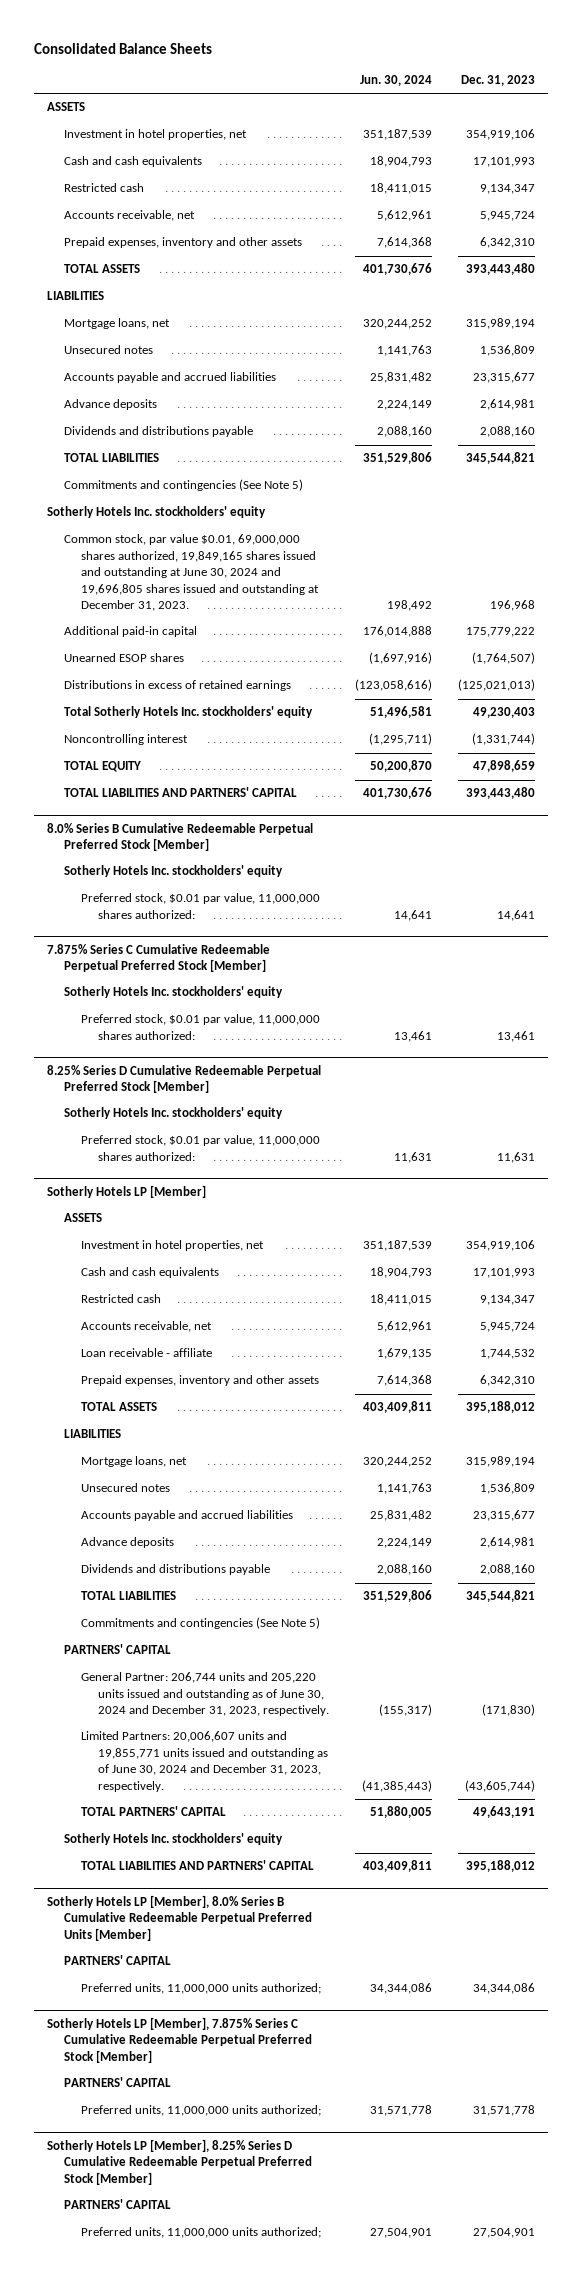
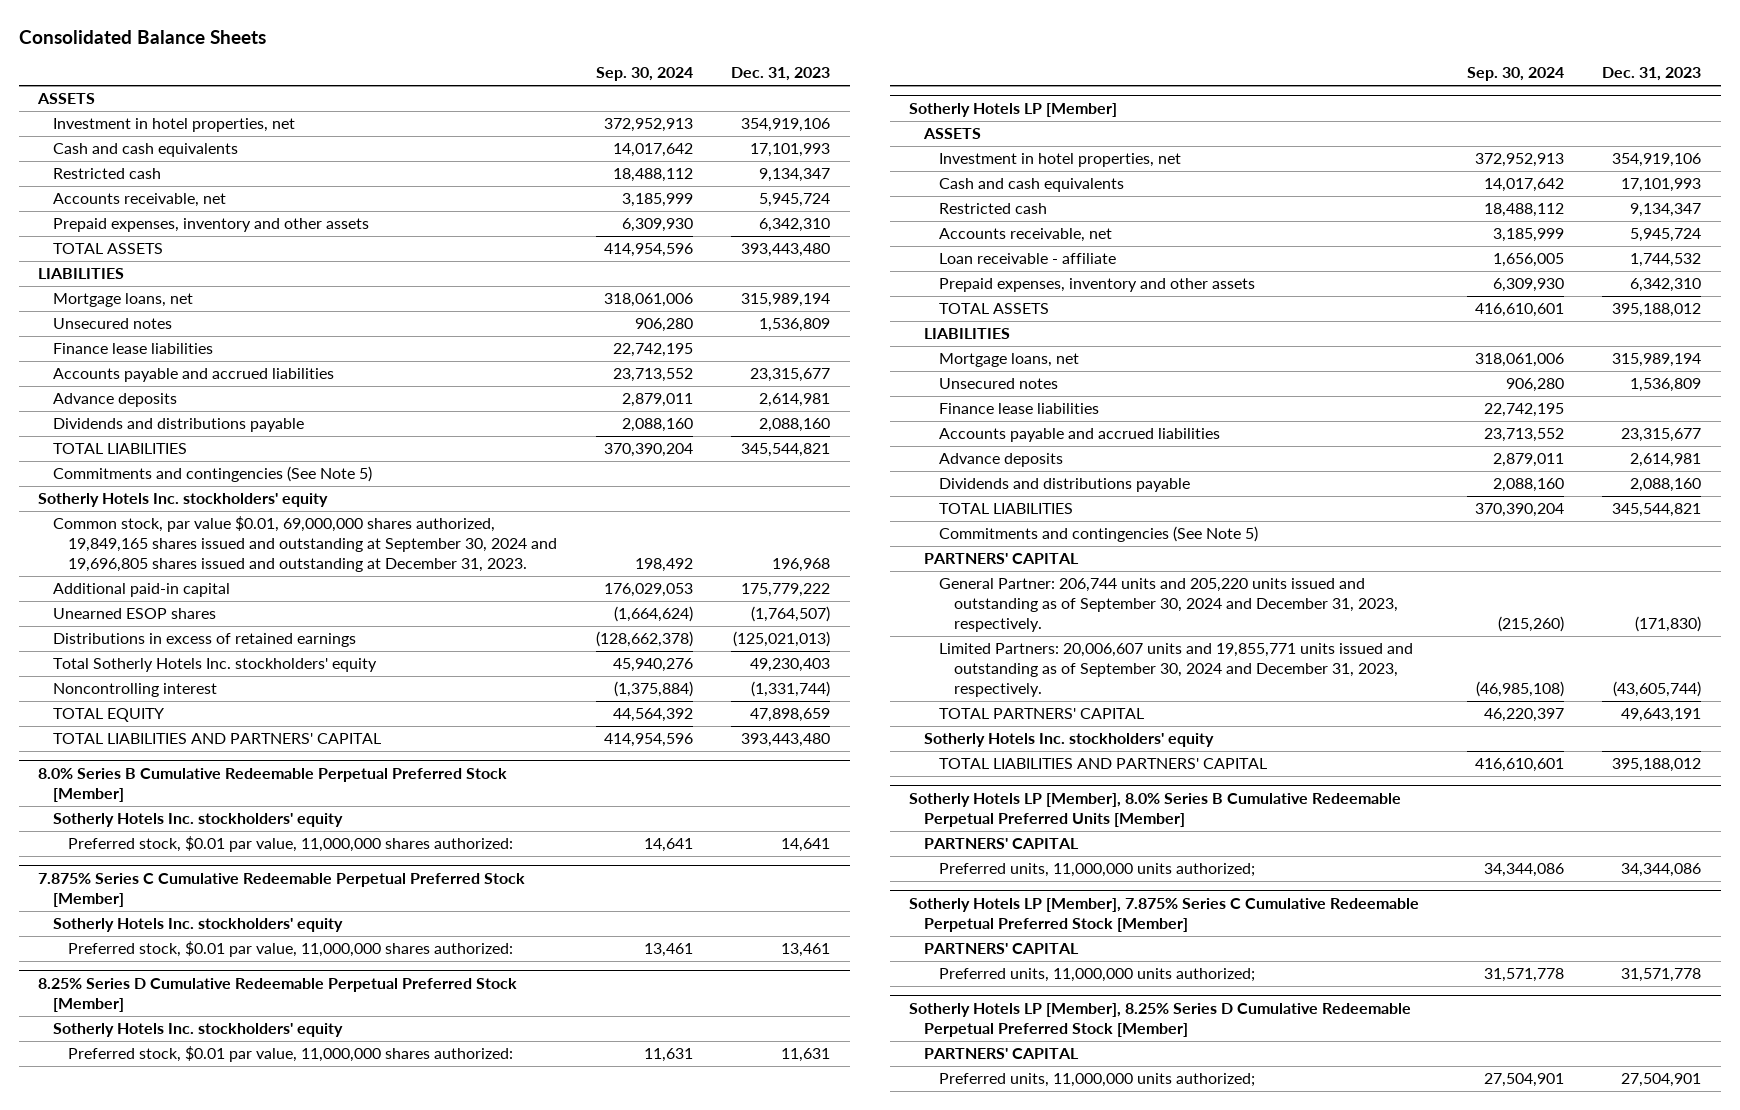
- | Jun. 30, 2024 | Dec. 31, 2023
+ | Sep. 30, 2024 | Dec. 31, 2023
+ Finance lease liabilities | 22,742,195 |
- Common stock, par value $0.01, 69,000,000 shares authorized, 19,849,165 shares issued and outstanding at June 30, 2024 and 19,696,805 shares issued and outstanding at December 31, 2023. | 198,492 | 196,968
+ Common stock, par value $0.01, 69,000,000 shares authorized, 19,849,165 shares issued and outstanding at September 30, 2024 and 19,696,805 shares issued and outstanding at December 31, 2023. | 198,492 | 196,968
@ Sotherly Hotels LP [Member]
+ Finance lease liabilities | 22,742,195 |
- General Partner: 206,744 units and 205,220 units issued and outstanding as of June 30, 2024 and December 31, 2023, respectively. | (155,317) | (171,830)
- Limited Partners: 20,006,607 units and 19,855,771 units issued and outstanding as of June 30, 2024 and December 31, 2023, respectively. | (41,385,443) | (43,605,744)
+ General Partner: 206,744 units and 205,220 units issued and outstanding as of September 30, 2024 and December 31, 2023, respectively. | (215,260) | (171,830)
+ Limited Partners: 20,006,607 units and 19,855,771 units issued and outstanding as of September 30, 2024 and December 31, 2023, respectively. | (46,985,108) | (43,605,744)

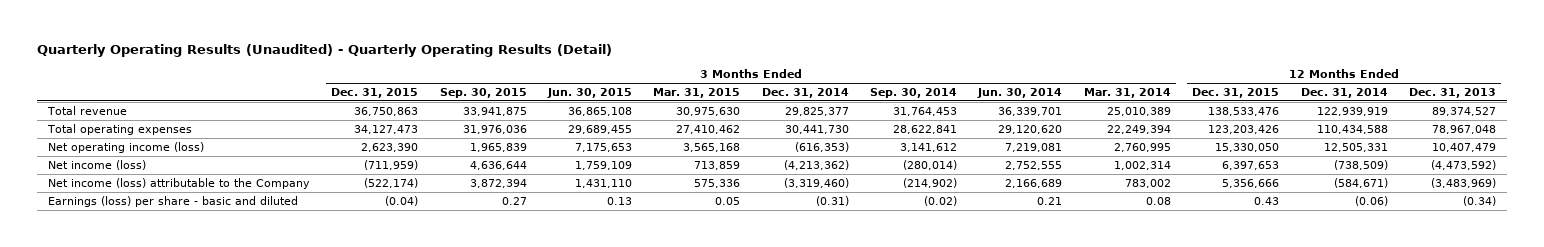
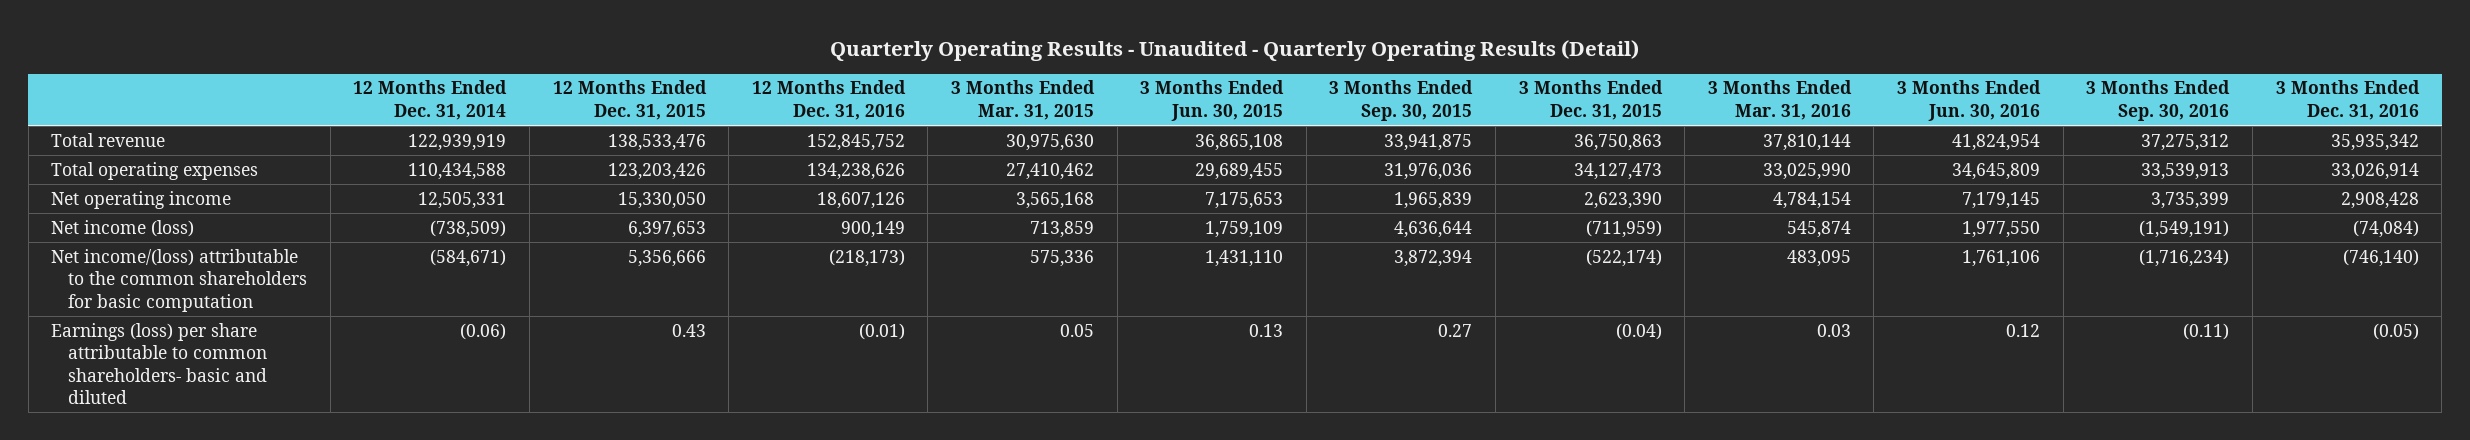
- Quarterly Operating Results (Unaudited) - Quarterly Operating Results (Detail)
+ Quarterly Operating Results - Unaudited - Quarterly Operating Results (Detail)
- | 3 Months Ended Dec. 31, 2015 | 3 Months Ended Sep. 30, 2015 | 3 Months Ended Jun. 30, 2015 | 3 Months Ended Mar. 31, 2015 | 3 Months Ended Dec. 31, 2014 | 3 Months Ended Sep. 30, 2014 | 3 Months Ended Jun. 30, 2014 | 3 Months Ended Mar. 31, 2014 | 12 Months Ended Dec. 31, 2015 | 12 Months Ended Dec. 31, 2014 | 12 Months Ended Dec. 31, 2013
+ | 12 Months Ended Dec. 31, 2014 | 12 Months Ended Dec. 31, 2015 | 12 Months Ended Dec. 31, 2016 | 3 Months Ended Mar. 31, 2015 | 3 Months Ended Jun. 30, 2015 | 3 Months Ended Sep. 30, 2015 | 3 Months Ended Dec. 31, 2015 | 3 Months Ended Mar. 31, 2016 | 3 Months Ended Jun. 30, 2016 | 3 Months Ended Sep. 30, 2016 | 3 Months Ended Dec. 31, 2016
- Net operating income (loss) | 2,623,390 | 1,965,839 | 7,175,653 | 3,565,168 | (616,353) | 3,141,612 | 7,219,081 | 2,760,995 | 15,330,050 | 12,505,331 | 10,407,479
+ Net operating income | 12,505,331 | 15,330,050 | 18,607,126 | 3,565,168 | 7,175,653 | 1,965,839 | 2,623,390 | 4,784,154 | 7,179,145 | 3,735,399 | 2,908,428
- Net income (loss) attributable to the Company | (522,174) | 3,872,394 | 1,431,110 | 575,336 | (3,319,460) | (214,902) | 2,166,689 | 783,002 | 5,356,666 | (584,671) | (3,483,969)
- Earnings (loss) per share - basic and diluted | (0.04) | 0.27 | 0.13 | 0.05 | (0.31) | (0.02) | 0.21 | 0.08 | 0.43 | (0.06) | (0.34)
+ Net income/(loss) attributable to the common shareholders for basic computation | (584,671) | 5,356,666 | (218,173) | 575,336 | 1,431,110 | 3,872,394 | (522,174) | 483,095 | 1,761,106 | (1,716,234) | (746,140)
+ Earnings (loss) per share attributable to common shareholders- basic and diluted | (0.06) | 0.43 | (0.01) | 0.05 | 0.13 | 0.27 | (0.04) | 0.03 | 0.12 | (0.11) | (0.05)

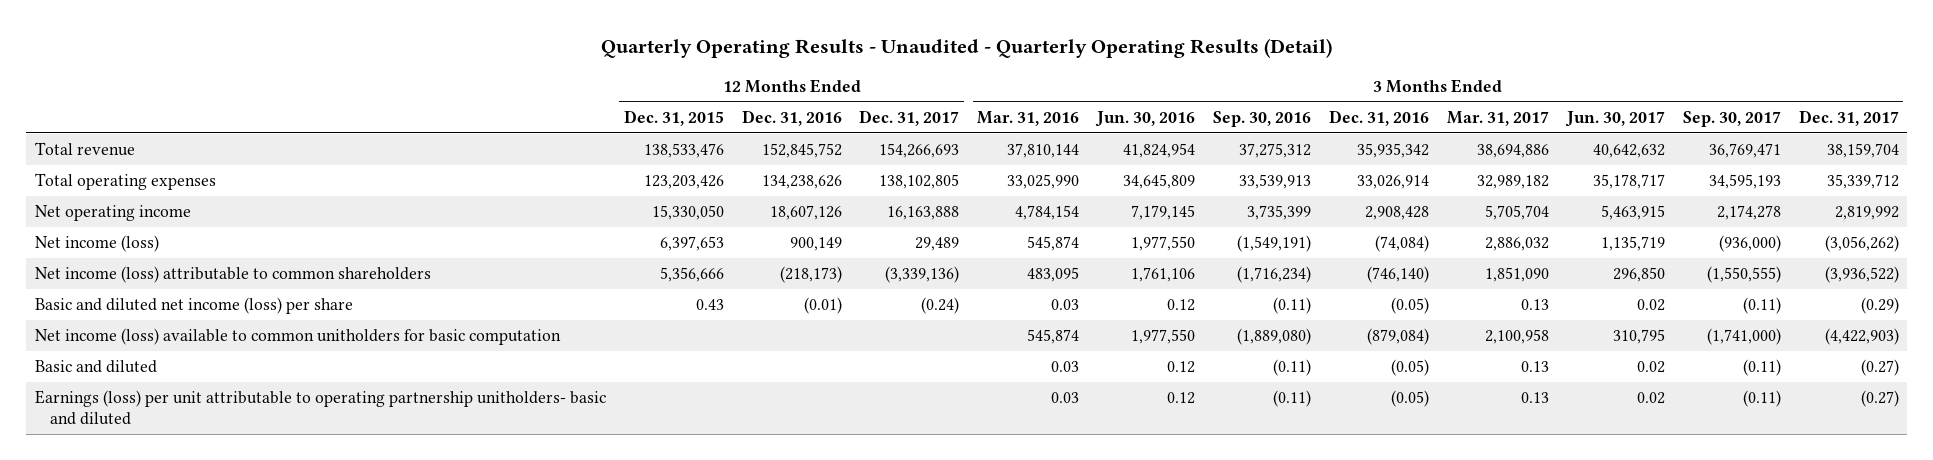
- | 12 Months Ended Dec. 31, 2014 | 12 Months Ended Dec. 31, 2015 | 12 Months Ended Dec. 31, 2016 | 3 Months Ended Mar. 31, 2015 | 3 Months Ended Jun. 30, 2015 | 3 Months Ended Sep. 30, 2015 | 3 Months Ended Dec. 31, 2015 | 3 Months Ended Mar. 31, 2016 | 3 Months Ended Jun. 30, 2016 | 3 Months Ended Sep. 30, 2016 | 3 Months Ended Dec. 31, 2016
+ | 12 Months Ended Dec. 31, 2015 | 12 Months Ended Dec. 31, 2016 | 12 Months Ended Dec. 31, 2017 | 3 Months Ended Mar. 31, 2016 | 3 Months Ended Jun. 30, 2016 | 3 Months Ended Sep. 30, 2016 | 3 Months Ended Dec. 31, 2016 | 3 Months Ended Mar. 31, 2017 | 3 Months Ended Jun. 30, 2017 | 3 Months Ended Sep. 30, 2017 | 3 Months Ended Dec. 31, 2017
- Net income/(loss) attributable to the common shareholders for basic computation | (584,671) | 5,356,666 | (218,173) | 575,336 | 1,431,110 | 3,872,394 | (522,174) | 483,095 | 1,761,106 | (1,716,234) | (746,140)
- Earnings (loss) per share attributable to common shareholders- basic and diluted | (0.06) | 0.43 | (0.01) | 0.05 | 0.13 | 0.27 | (0.04) | 0.03 | 0.12 | (0.11) | (0.05)
+ Net income (loss) attributable to common shareholders | 5,356,666 | (218,173) | (3,339,136) | 483,095 | 1,761,106 | (1,716,234) | (746,140) | 1,851,090 | 296,850 | (1,550,555) | (3,936,522)
+ Basic and diluted net income (loss) per share | 0.43 | (0.01) | (0.24) | 0.03 | 0.12 | (0.11) | (0.05) | 0.13 | 0.02 | (0.11) | (0.29)
+ Net income (loss) available to common unitholders for basic computation | | | | 545,874 | 1,977,550 | (1,889,080) | (879,084) | 2,100,958 | 310,795 | (1,741,000) | (4,422,903)
+ Basic and diluted | | | | 0.03 | 0.12 | (0.11) | (0.05) | 0.13 | 0.02 | (0.11) | (0.27)
+ Earnings (loss) per unit attributable to operating partnership unitholders- basic and diluted | | | | 0.03 | 0.12 | (0.11) | (0.05) | 0.13 | 0.02 | (0.11) | (0.27)

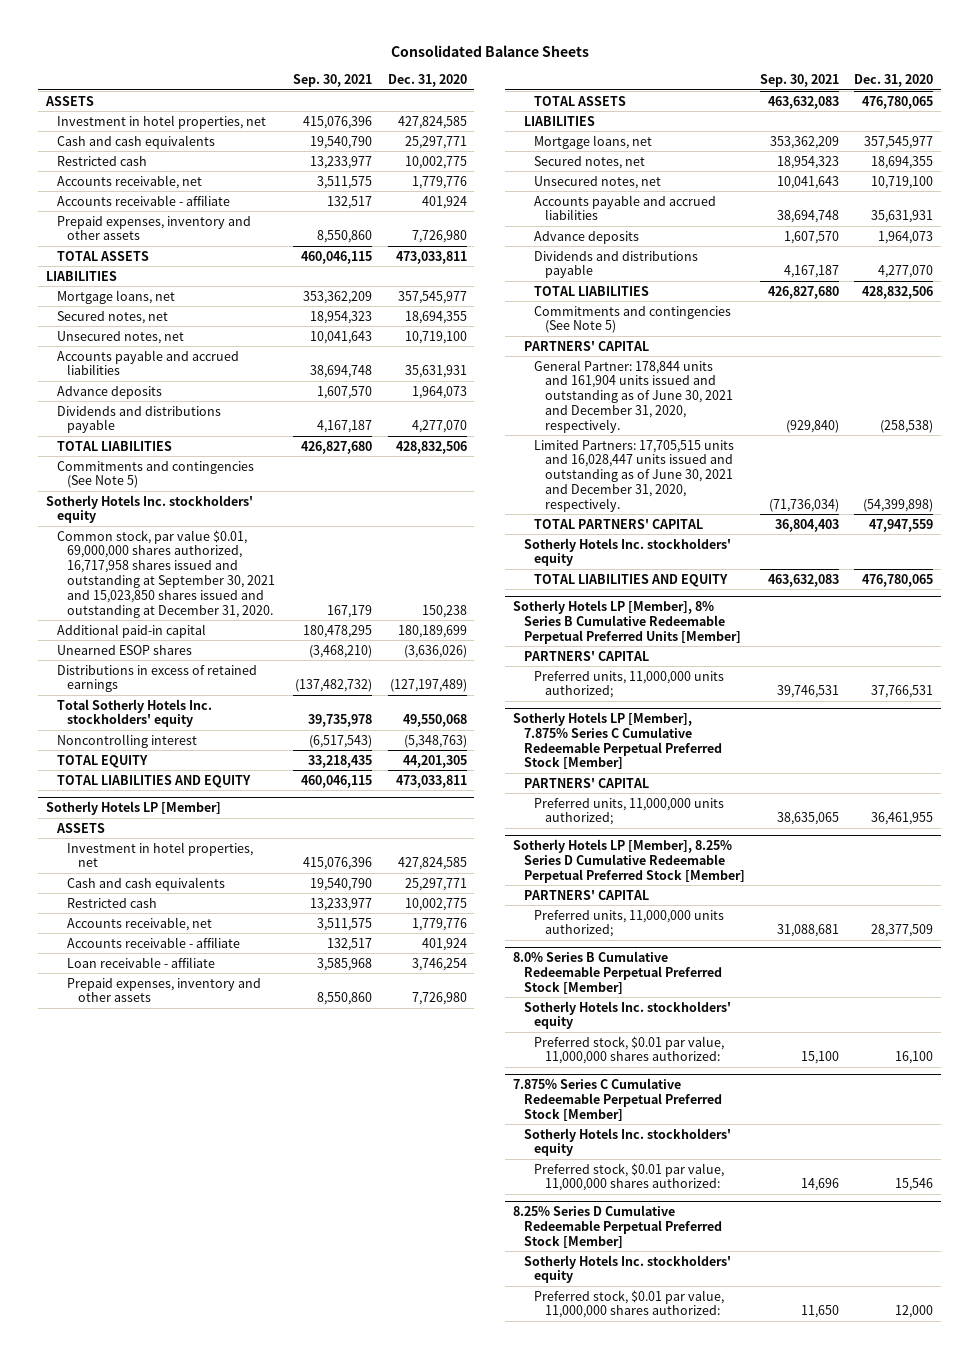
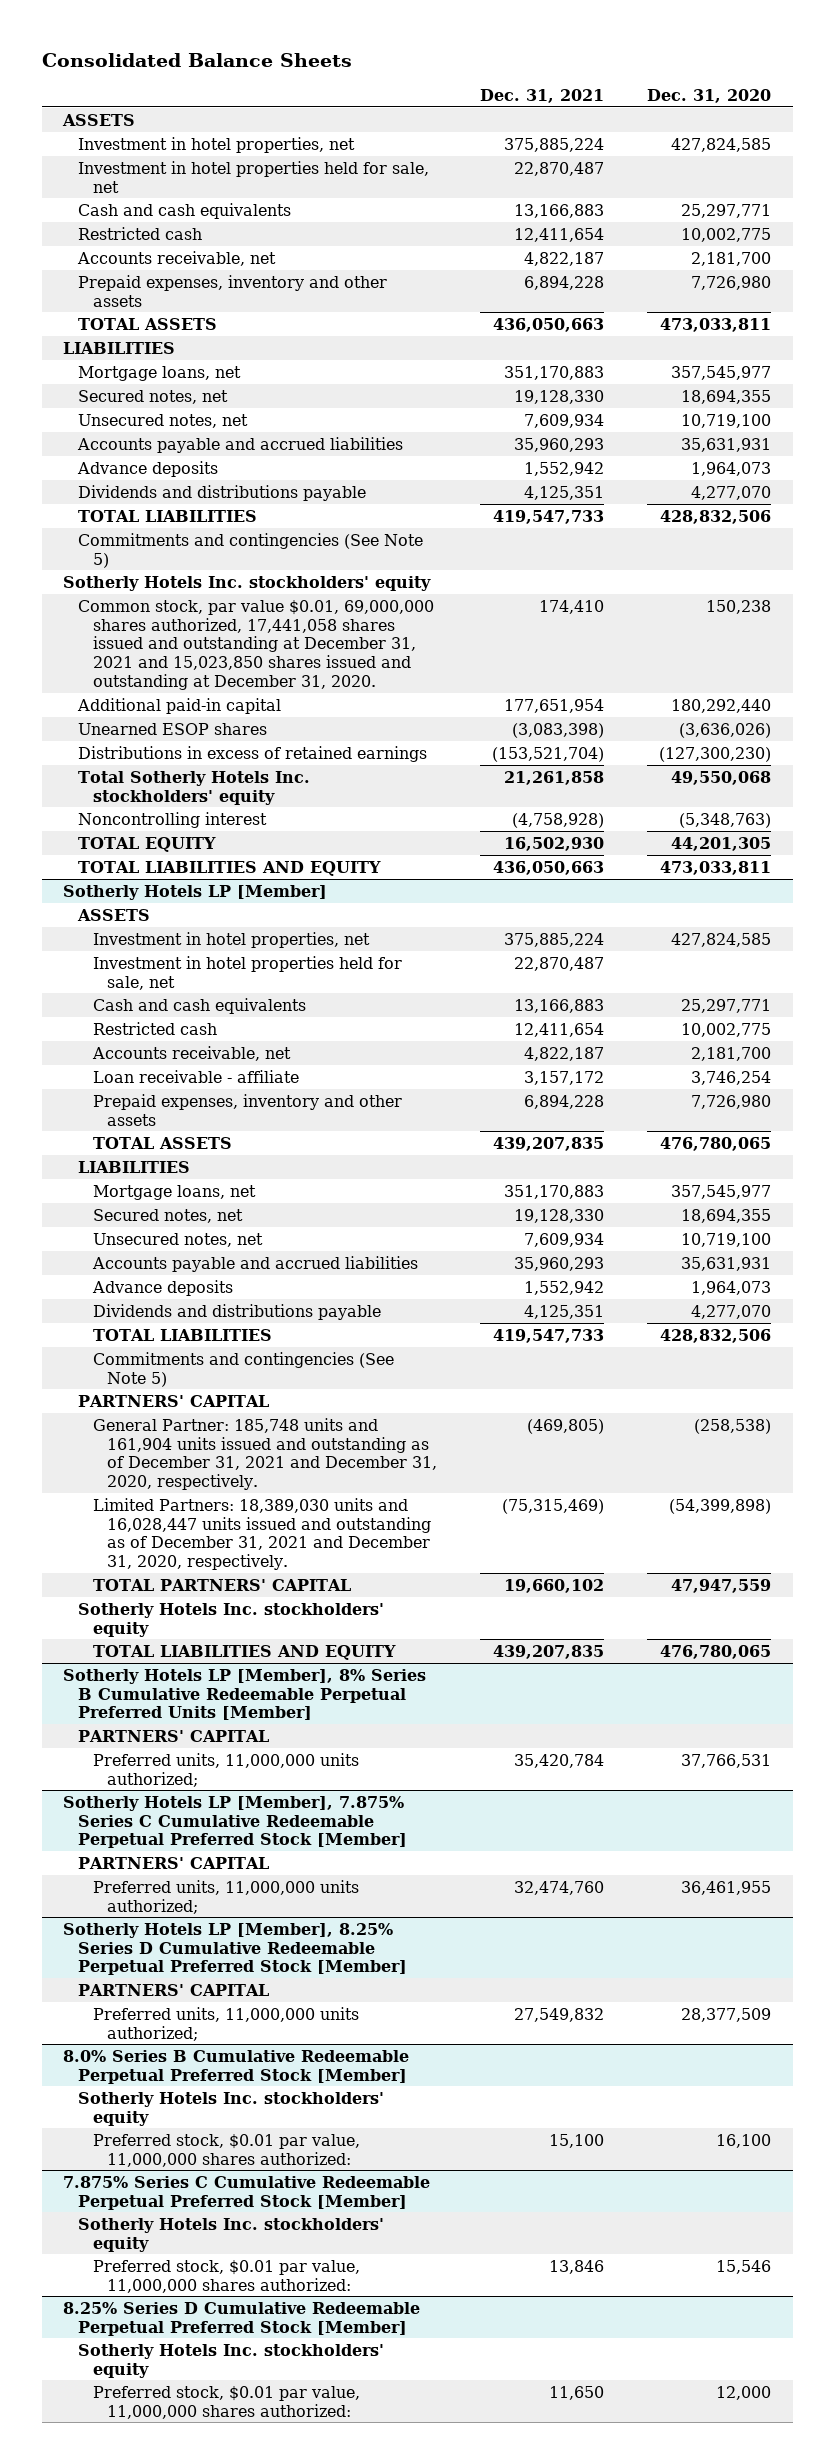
- | Sep. 30, 2021 | Dec. 31, 2020
+ | Dec. 31, 2021 | Dec. 31, 2020
+ Investment in hotel properties held for sale, net | 22,870,487 |
- Accounts receivable, net | 3,511,575 | 1,779,776
- Accounts receivable - affiliate | 132,517 | 401,924
+ Accounts receivable, net | 4,822,187 | 2,181,700
- Common stock, par value $0.01, 69,000,000 shares authorized, 16,717,958 shares issued and outstanding at September 30, 2021 and 15,023,850 shares issued and outstanding at December 31, 2020. | 167,179 | 150,238
- Additional paid-in capital | 180,478,295 | 180,189,699
+ Common stock, par value $0.01, 69,000,000 shares authorized, 17,441,058 shares issued and outstanding at December 31, 2021 and 15,023,850 shares issued and outstanding at December 31, 2020. | 174,410 | 150,238
+ Additional paid-in capital | 177,651,954 | 180,292,440
- Distributions in excess of retained earnings | (137,482,732) | (127,197,489)
+ Distributions in excess of retained earnings | (153,521,704) | (127,300,230)
@ Sotherly Hotels LP [Member]
+ Investment in hotel properties held for sale, net | 22,870,487 |
- Accounts receivable, net | 3,511,575 | 1,779,776
- Accounts receivable - affiliate | 132,517 | 401,924
+ Accounts receivable, net | 4,822,187 | 2,181,700
- General Partner: 178,844 units and 161,904 units issued and outstanding as of June 30, 2021 and December 31, 2020, respectively. | (929,840) | (258,538)
- Limited Partners: 17,705,515 units and 16,028,447 units issued and outstanding as of June 30, 2021 and December 31, 2020, respectively. | (71,736,034) | (54,399,898)
+ General Partner: 185,748 units and 161,904 units issued and outstanding as of December 31, 2021 and December 31, 2020, respectively. | (469,805) | (258,538)
+ Limited Partners: 18,389,030 units and 16,028,447 units issued and outstanding as of December 31, 2021 and December 31, 2020, respectively. | (75,315,469) | (54,399,898)

